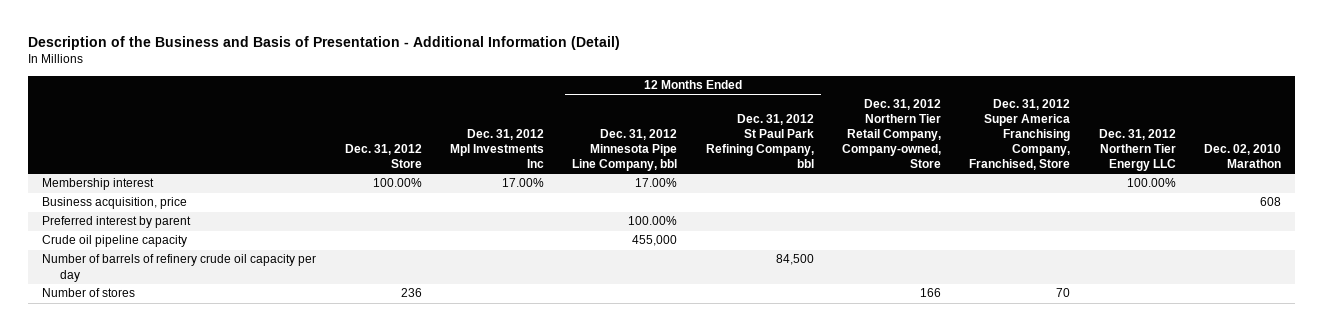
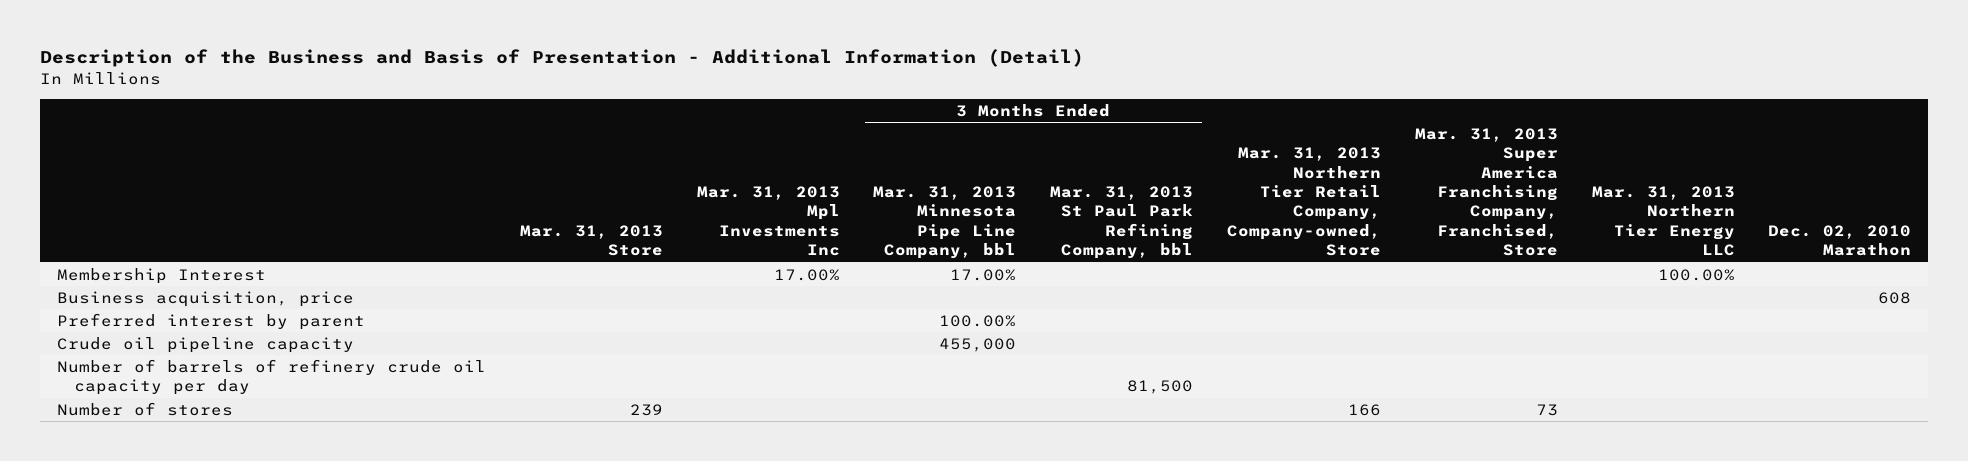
- | Dec. 31, 2012 Store | Dec. 31, 2012 Mpl Investments Inc | 12 Months Ended Dec. 31, 2012 Minnesota Pipe Line Company, bbl | 12 Months Ended Dec. 31, 2012 St Paul Park Refining Company, bbl | Dec. 31, 2012 Northern Tier Retail Company, Company-owned, Store | Dec. 31, 2012 Super America Franchising Company, Franchised, Store | Dec. 31, 2012 Northern Tier Energy LLC | Dec. 02, 2010 Marathon
+ | Mar. 31, 2013 Store | Mar. 31, 2013 Mpl Investments Inc | 3 Months Ended Mar. 31, 2013 Minnesota Pipe Line Company, bbl | 3 Months Ended Mar. 31, 2013 St Paul Park Refining Company, bbl | Mar. 31, 2013 Northern Tier Retail Company, Company-owned, Store | Mar. 31, 2013 Super America Franchising Company, Franchised, Store | Mar. 31, 2013 Northern Tier Energy LLC | Dec. 02, 2010 Marathon
- Membership interest | 100.00% | 17.00% | 17.00% | | | | 100.00% |
+ Membership Interest | | 17.00% | 17.00% | | | | 100.00% |

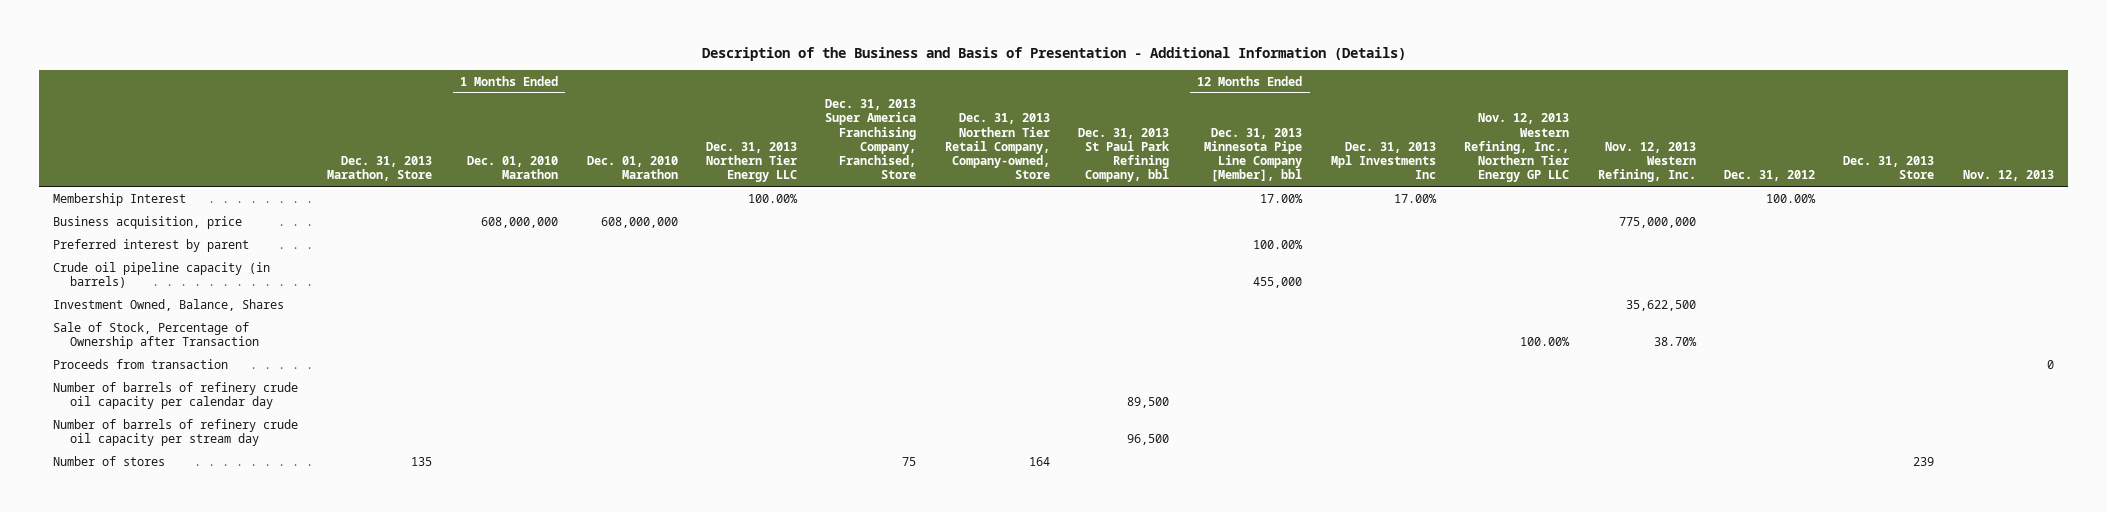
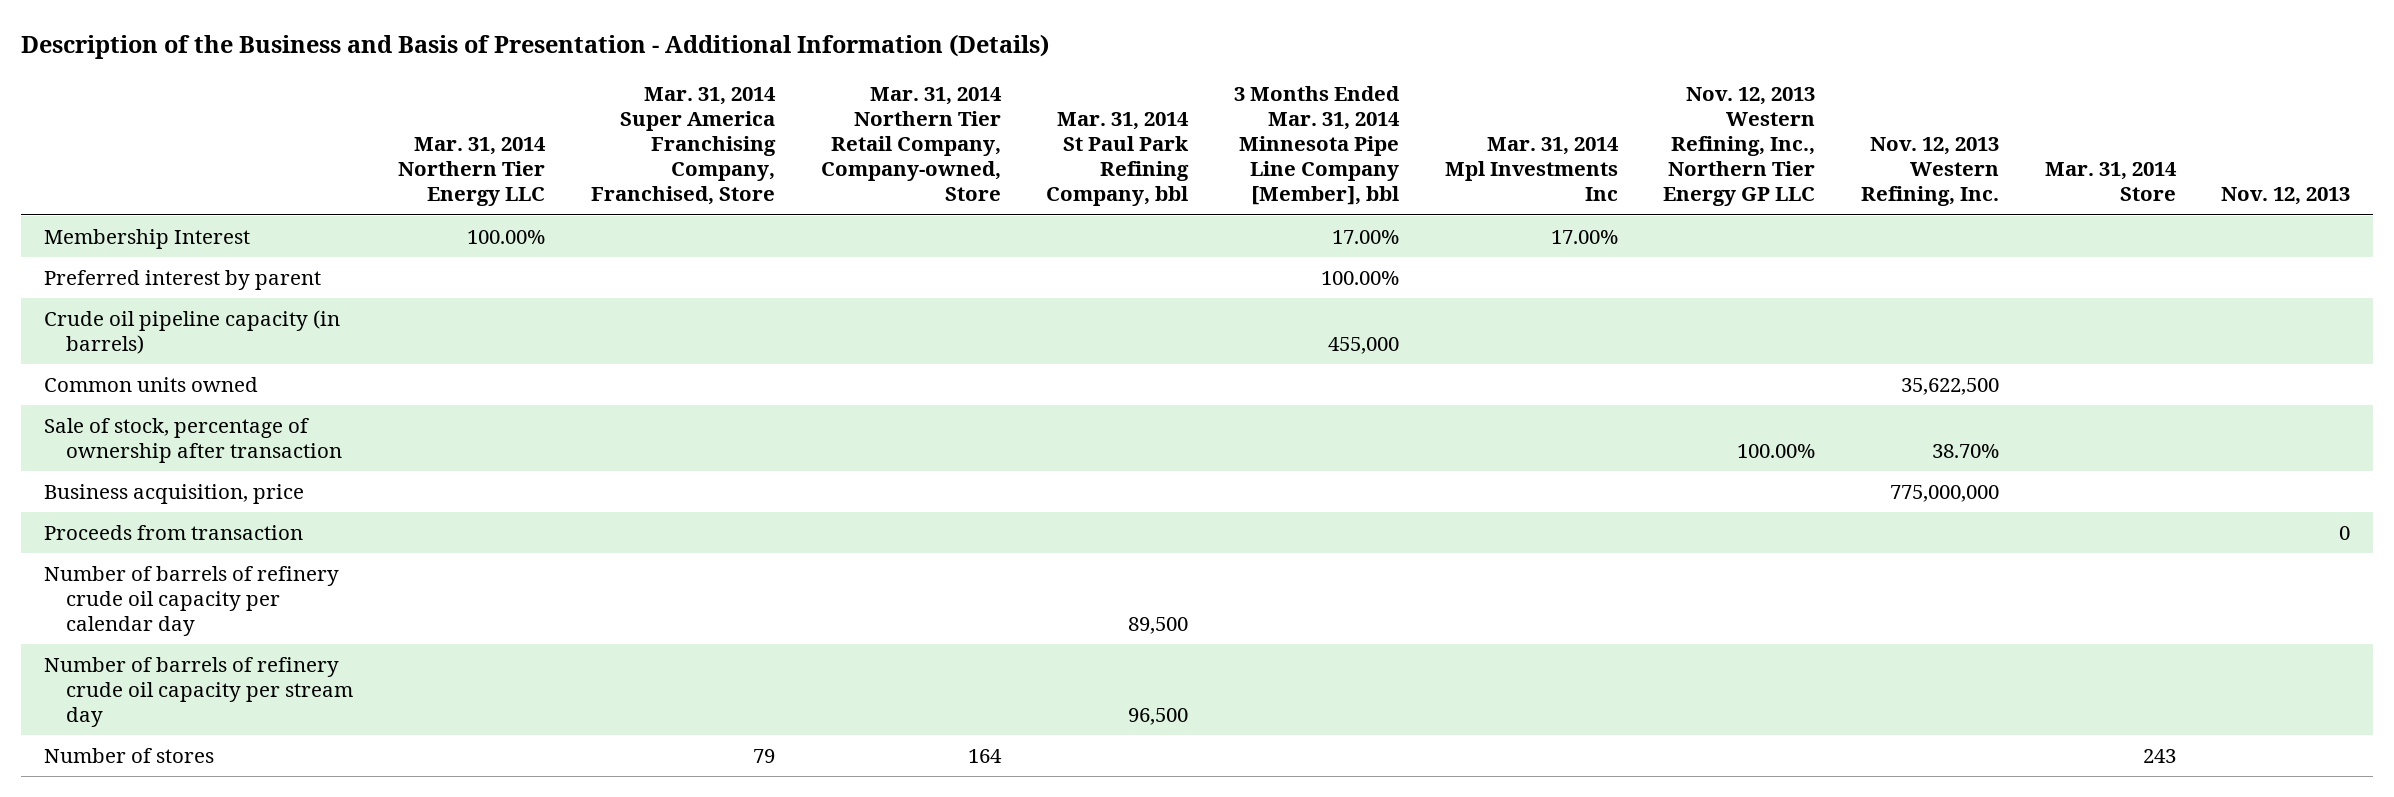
- | Dec. 31, 2013 Marathon, Store | 1 Months Ended Dec. 01, 2010 Marathon | Dec. 01, 2010 Marathon | Dec. 31, 2013 Northern Tier Energy LLC | Dec. 31, 2013 Super America Franchising Company, Franchised, Store | Dec. 31, 2013 Northern Tier Retail Company, Company-owned, Store | Dec. 31, 2013 St Paul Park Refining Company, bbl | 12 Months Ended Dec. 31, 2013 Minnesota Pipe Line Company [Member], bbl | Dec. 31, 2013 Mpl Investments Inc | Nov. 12, 2013 Western Refining, Inc., Northern Tier Energy GP LLC | Nov. 12, 2013 Western Refining, Inc. | Dec. 31, 2012 | Dec. 31, 2013 Store | Nov. 12, 2013
+ | Mar. 31, 2014 Northern Tier Energy LLC | Mar. 31, 2014 Super America Franchising Company, Franchised, Store | Mar. 31, 2014 Northern Tier Retail Company, Company-owned, Store | Mar. 31, 2014 St Paul Park Refining Company, bbl | 3 Months Ended Mar. 31, 2014 Minnesota Pipe Line Company [Member], bbl | Mar. 31, 2014 Mpl Investments Inc | Nov. 12, 2013 Western Refining, Inc., Northern Tier Energy GP LLC | Nov. 12, 2013 Western Refining, Inc. | Mar. 31, 2014 Store | Nov. 12, 2013
- Investment Owned, Balance, Shares | | | | | | | | | | | 35,622,500 | | |
- Sale of Stock, Percentage of Ownership after Transaction | | | | | | | | | | 100.00% | 38.70% | | |
+ Common units owned | | | | | | | | 35,622,500 | |
+ Sale of stock, percentage of ownership after transaction | | | | | | | 100.00% | 38.70% | |
moved down: Business acquisition, price | | | | | | | | 775,000,000 | |

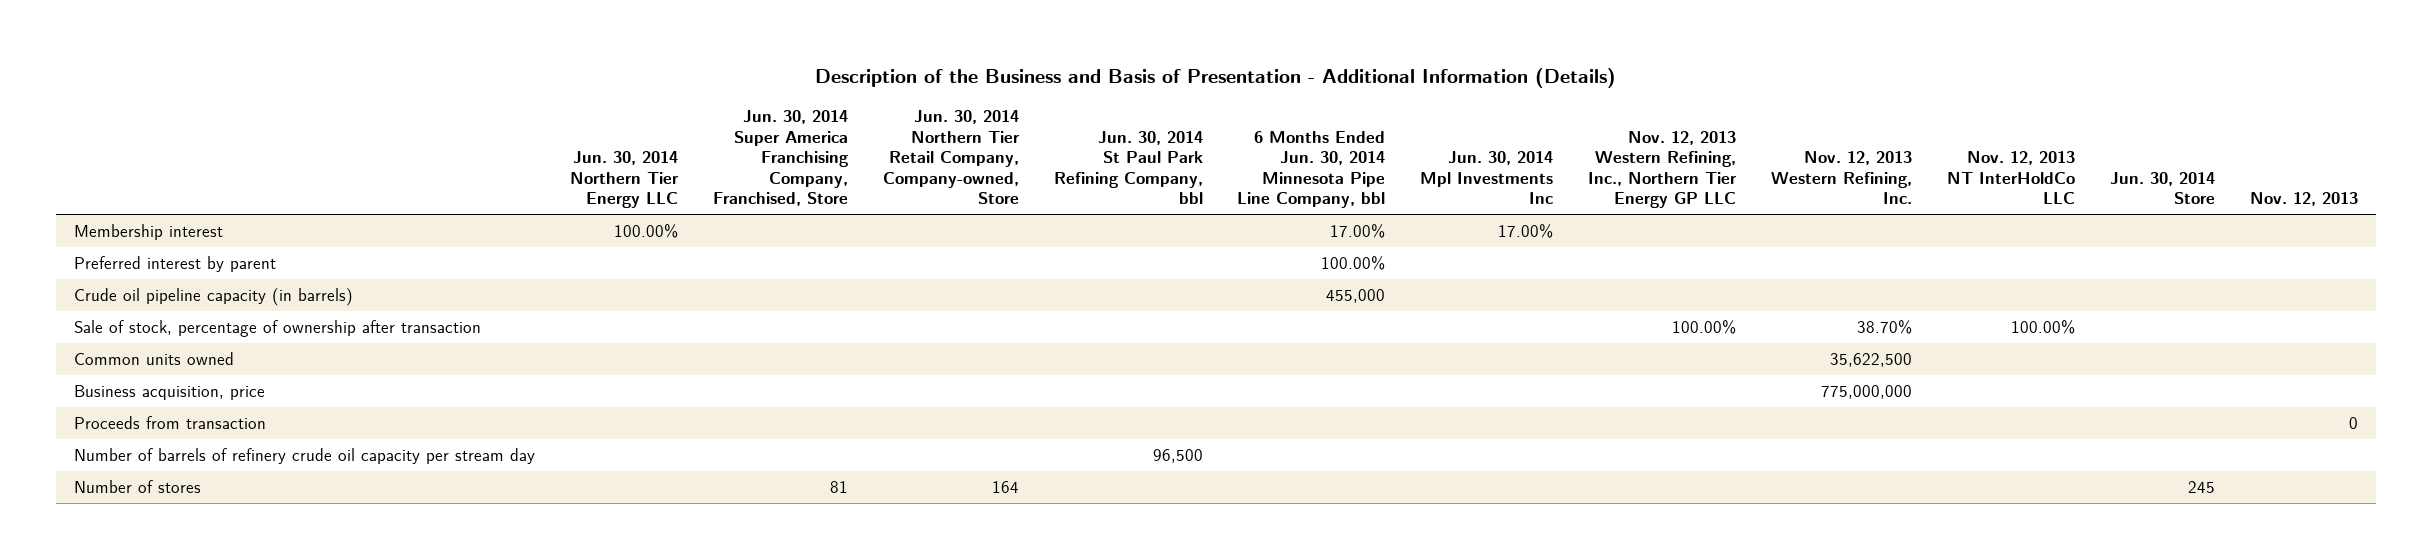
- | Mar. 31, 2014 Northern Tier Energy LLC | Mar. 31, 2014 Super America Franchising Company, Franchised, Store | Mar. 31, 2014 Northern Tier Retail Company, Company-owned, Store | Mar. 31, 2014 St Paul Park Refining Company, bbl | 3 Months Ended Mar. 31, 2014 Minnesota Pipe Line Company [Member], bbl | Mar. 31, 2014 Mpl Investments Inc | Nov. 12, 2013 Western Refining, Inc., Northern Tier Energy GP LLC | Nov. 12, 2013 Western Refining, Inc. | Mar. 31, 2014 Store | Nov. 12, 2013
+ | Jun. 30, 2014 Northern Tier Energy LLC | Jun. 30, 2014 Super America Franchising Company, Franchised, Store | Jun. 30, 2014 Northern Tier Retail Company, Company-owned, Store | Jun. 30, 2014 St Paul Park Refining Company, bbl | 6 Months Ended Jun. 30, 2014 Minnesota Pipe Line Company, bbl | Jun. 30, 2014 Mpl Investments Inc | Nov. 12, 2013 Western Refining, Inc., Northern Tier Energy GP LLC | Nov. 12, 2013 Western Refining, Inc. | Nov. 12, 2013 NT InterHoldCo LLC | Jun. 30, 2014 Store | Nov. 12, 2013
- Membership Interest | 100.00% | | | | 17.00% | 17.00% | | | |
+ Membership interest | 100.00% | | | | 17.00% | 17.00% | | | | |
moved down: Common units owned | | | | | | | | 35,622,500 | | |
- Number of barrels of refinery crude oil capacity per calendar day | | | | 89,500 | | | | | |

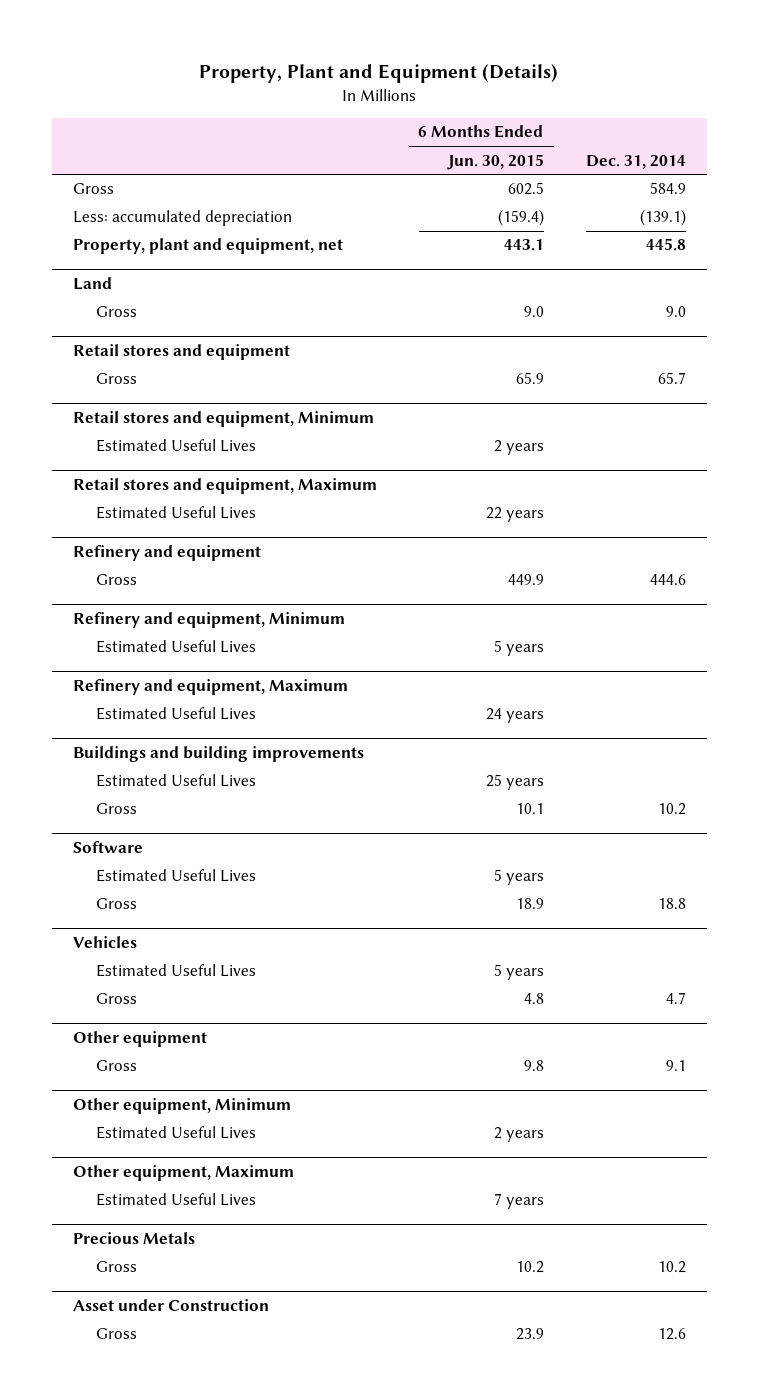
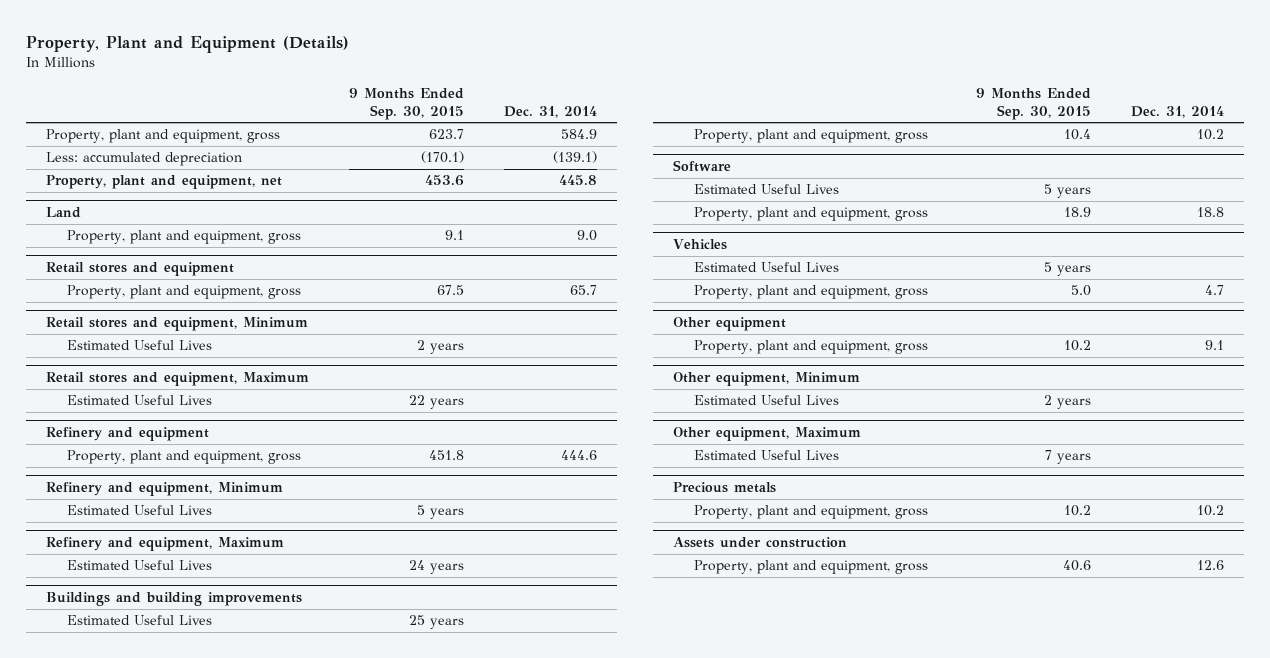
- | 6 Months Ended Jun. 30, 2015 | Dec. 31, 2014
+ | 9 Months Ended Sep. 30, 2015 | Dec. 31, 2014
- Gross | 602.5 | 584.9
+ Property, plant and equipment, gross | 623.7 | 584.9
@ Land
- Gross | 9.0 | 9.0
+ Property, plant and equipment, gross | 9.1 | 9.0
@ Retail stores and equipment
- Gross | 65.9 | 65.7
+ Property, plant and equipment, gross | 67.5 | 65.7
@ Refinery and equipment
- Gross | 449.9 | 444.6
+ Property, plant and equipment, gross | 451.8 | 444.6
@ Buildings and building improvements
- Gross | 10.1 | 10.2
+ Property, plant and equipment, gross | 10.4 | 10.2
@ Software
- Gross | 18.9 | 18.8
+ Property, plant and equipment, gross | 18.9 | 18.8
@ Vehicles
- Gross | 4.8 | 4.7
+ Property, plant and equipment, gross | 5.0 | 4.7
@ Other equipment
- Gross | 9.8 | 9.1
+ Property, plant and equipment, gross | 10.2 | 9.1
- Precious Metals
- Gross | 10.2 | 10.2
- Asset under Construction
- Gross | 23.9 | 12.6
+ Precious metals
+ Property, plant and equipment, gross | 10.2 | 10.2
+ Assets under construction
+ Property, plant and equipment, gross | 40.6 | 12.6

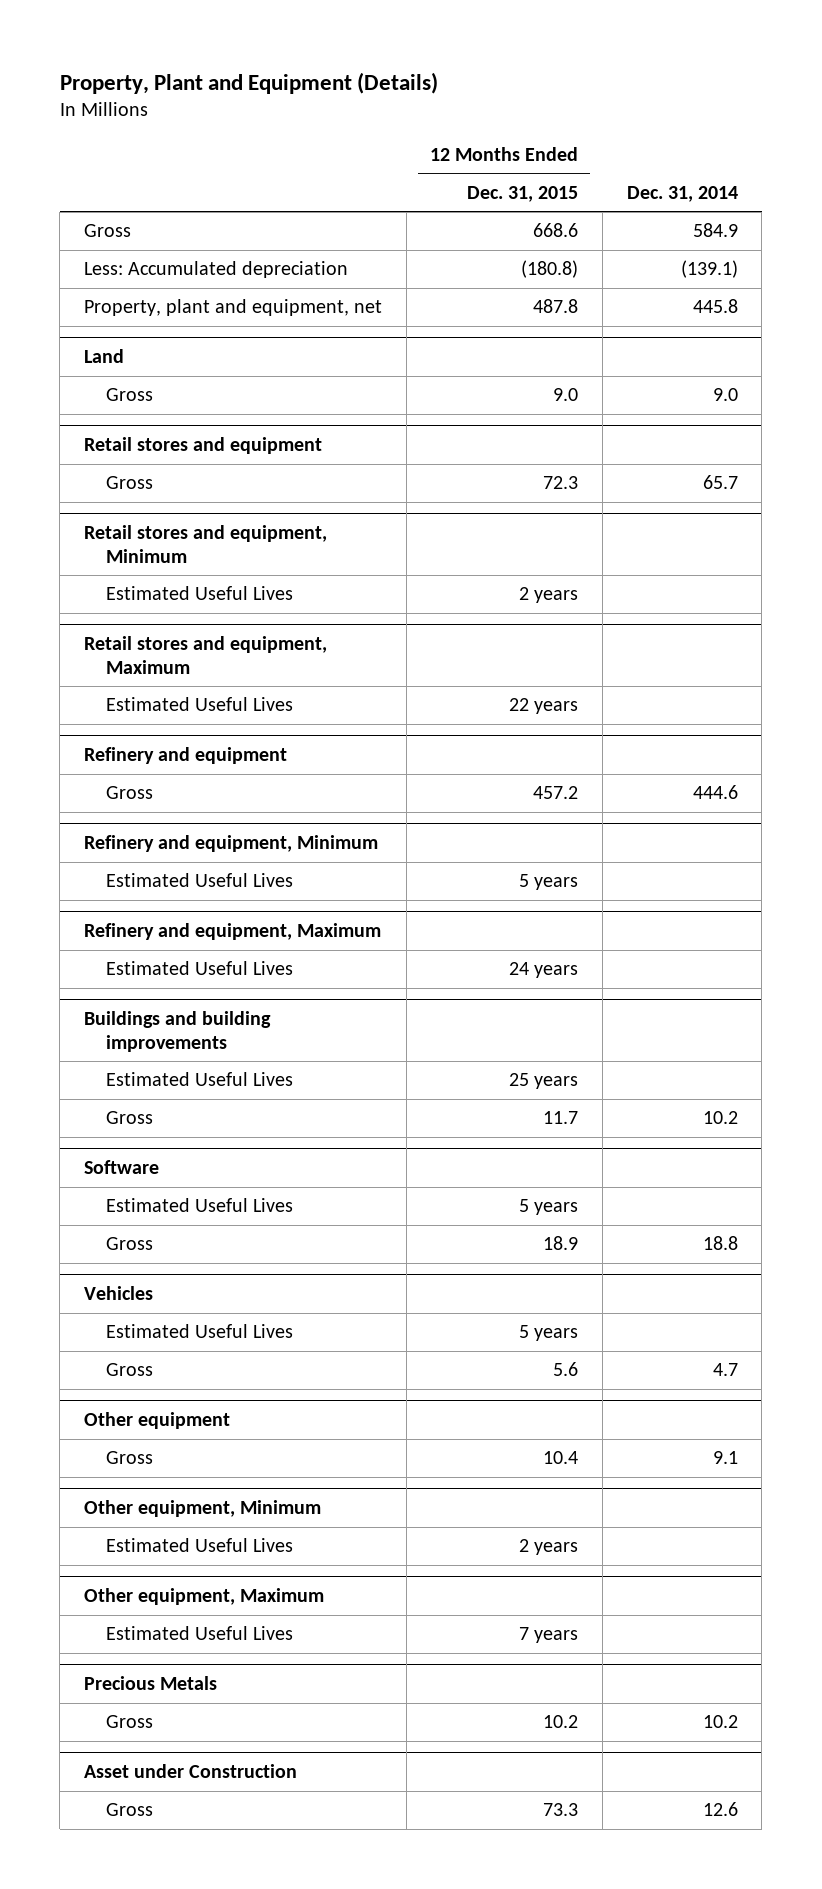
- | 9 Months Ended Sep. 30, 2015 | Dec. 31, 2014
+ | 12 Months Ended Dec. 31, 2015 | Dec. 31, 2014
- Property, plant and equipment, gross | 623.7 | 584.9
- Less: accumulated depreciation | (170.1) | (139.1)
+ Gross | 668.6 | 584.9
+ Less: Accumulated depreciation | (180.8) | (139.1)
@ Land
- Property, plant and equipment, gross | 9.1 | 9.0
+ Gross | 9.0 | 9.0
@ Retail stores and equipment
- Property, plant and equipment, gross | 67.5 | 65.7
+ Gross | 72.3 | 65.7
@ Refinery and equipment
- Property, plant and equipment, gross | 451.8 | 444.6
+ Gross | 457.2 | 444.6
@ Buildings and building improvements
- Property, plant and equipment, gross | 10.4 | 10.2
+ Gross | 11.7 | 10.2
@ Software
- Property, plant and equipment, gross | 18.9 | 18.8
+ Gross | 18.9 | 18.8
@ Vehicles
- Property, plant and equipment, gross | 5.0 | 4.7
+ Gross | 5.6 | 4.7
@ Other equipment
- Property, plant and equipment, gross | 10.2 | 9.1
+ Gross | 10.4 | 9.1
- Precious metals
- Property, plant and equipment, gross | 10.2 | 10.2
- Assets under construction
- Property, plant and equipment, gross | 40.6 | 12.6
+ Precious Metals
+ Gross | 10.2 | 10.2
+ Asset under Construction
+ Gross | 73.3 | 12.6

